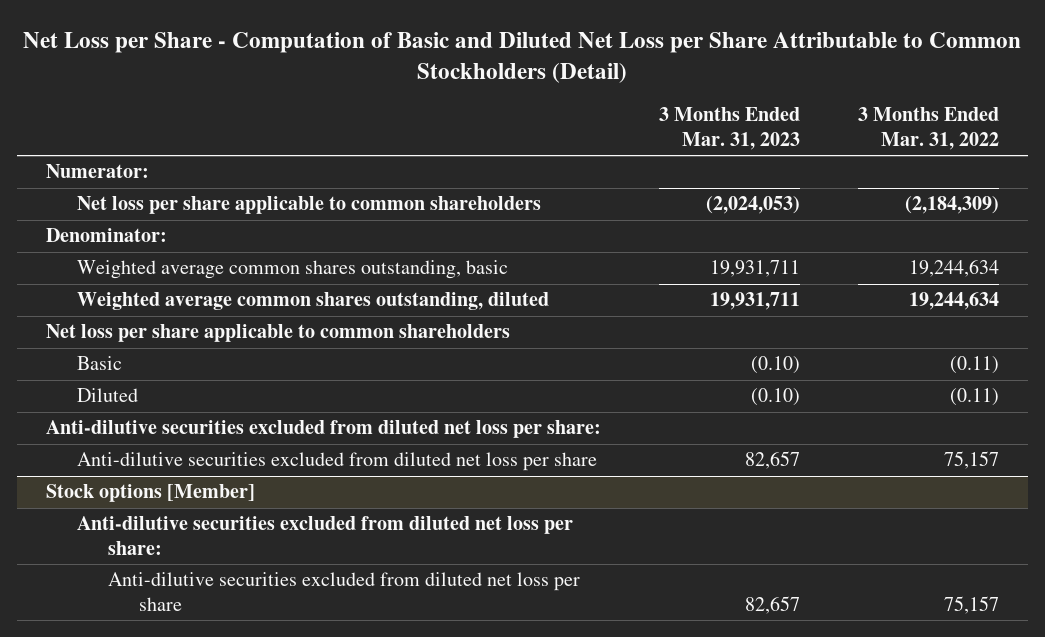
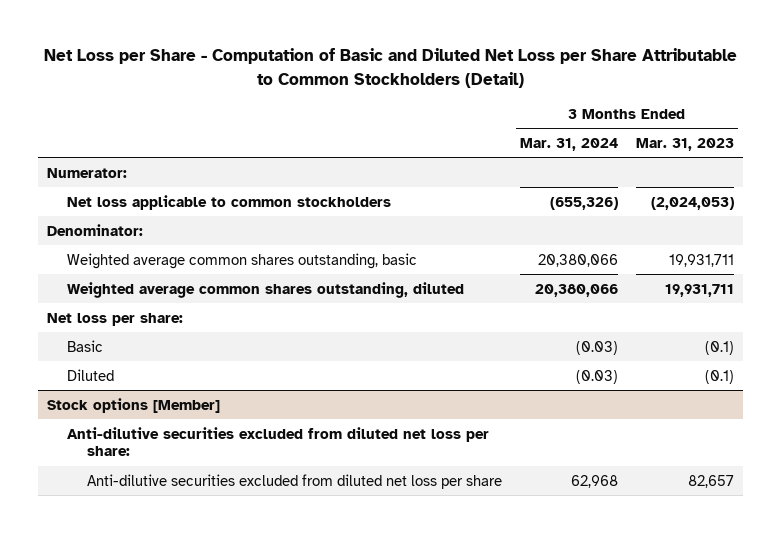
- | 3 Months Ended Mar. 31, 2023 | 3 Months Ended Mar. 31, 2022
+ | 3 Months Ended Mar. 31, 2024 | 3 Months Ended Mar. 31, 2023
- Net loss per share applicable to common shareholders | (2,024,053) | (2,184,309)
+ Net loss applicable to common stockholders | (655,326) | (2,024,053)
- Net loss per share applicable to common shareholders
- Basic | (0.10) | (0.11)
- Diluted | (0.10) | (0.11)
- Anti-dilutive securities excluded from diluted net loss per share:
- Anti-dilutive securities excluded from diluted net loss per share | 82,657 | 75,157
+ Net loss per share:
+ Basic | (0.03) | (0.1)
+ Diluted | (0.03) | (0.1)

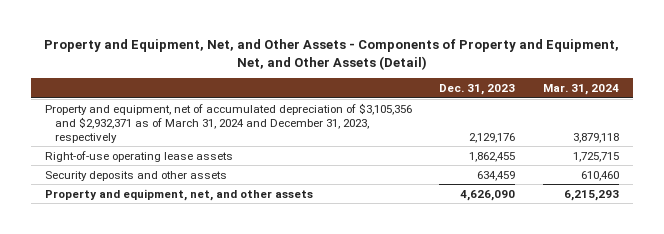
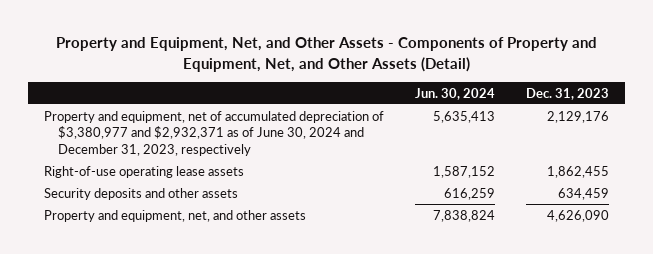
- | Dec. 31, 2023 | Mar. 31, 2024
+ | Jun. 30, 2024 | Dec. 31, 2023
- Property and equipment, net of accumulated depreciation of $3,105,356 and $2,932,371 as of March 31, 2024 and December 31, 2023, respectively | 2,129,176 | 3,879,118
+ Property and equipment, net of accumulated depreciation of $3,380,977 and $2,932,371 as of June 30, 2024 and December 31, 2023, respectively | 5,635,413 | 2,129,176

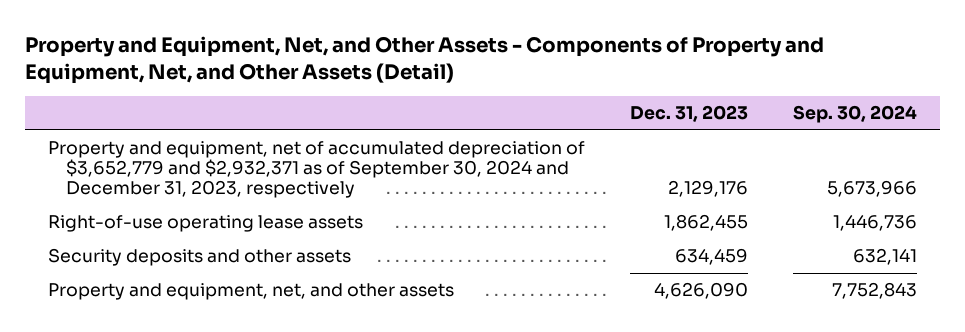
- | Jun. 30, 2024 | Dec. 31, 2023
+ | Dec. 31, 2023 | Sep. 30, 2024
- Property and equipment, net of accumulated depreciation of $3,380,977 and $2,932,371 as of June 30, 2024 and December 31, 2023, respectively | 5,635,413 | 2,129,176
+ Property and equipment, net of accumulated depreciation of $3,652,779 and $2,932,371 as of September 30, 2024 and December 31, 2023, respectively | 2,129,176 | 5,673,966

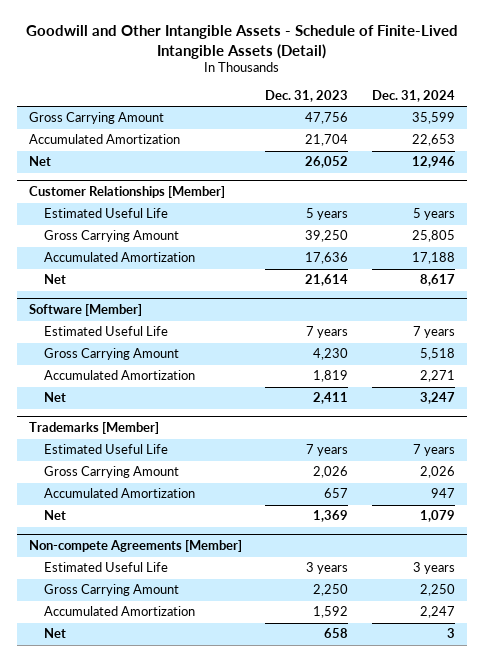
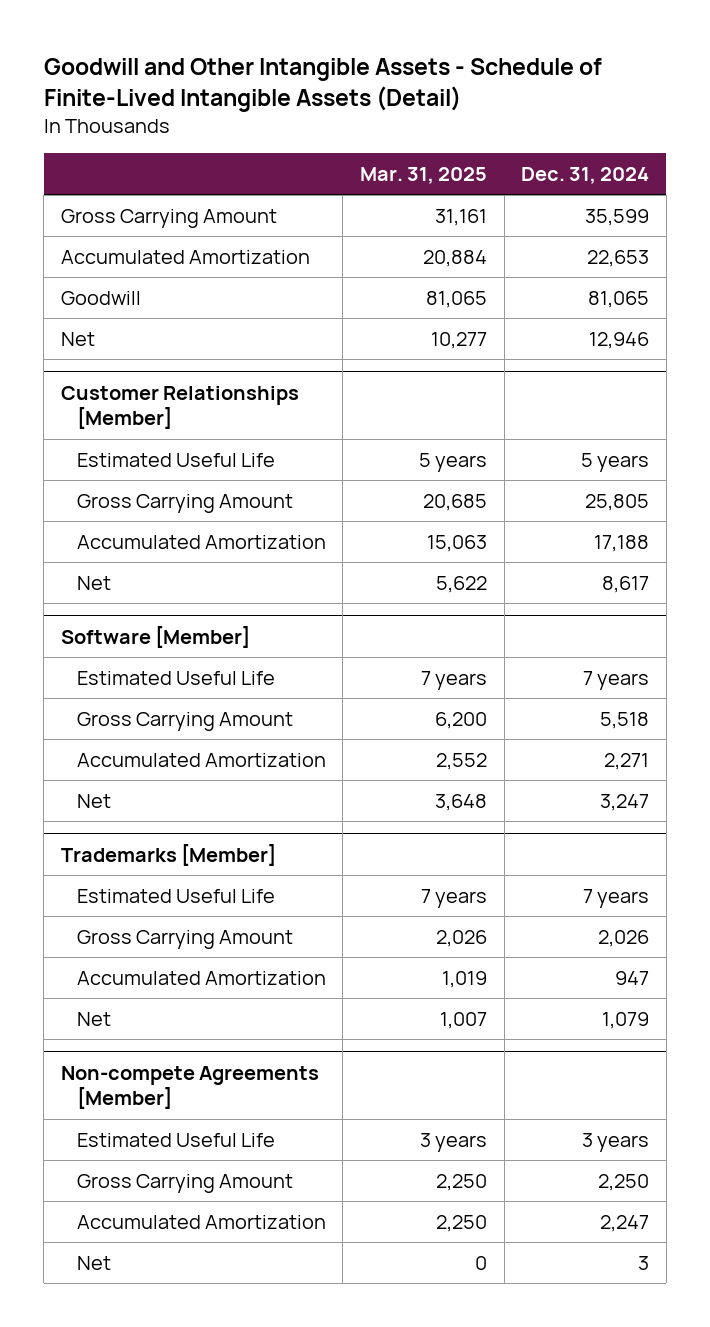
- | Dec. 31, 2023 | Dec. 31, 2024
+ | Mar. 31, 2025 | Dec. 31, 2024
+ Goodwill | 81,065 | 81,065

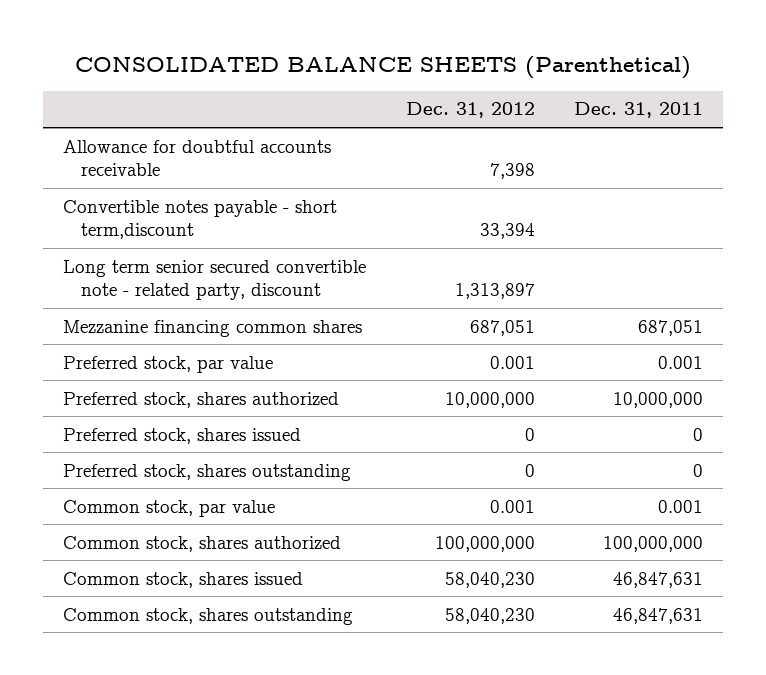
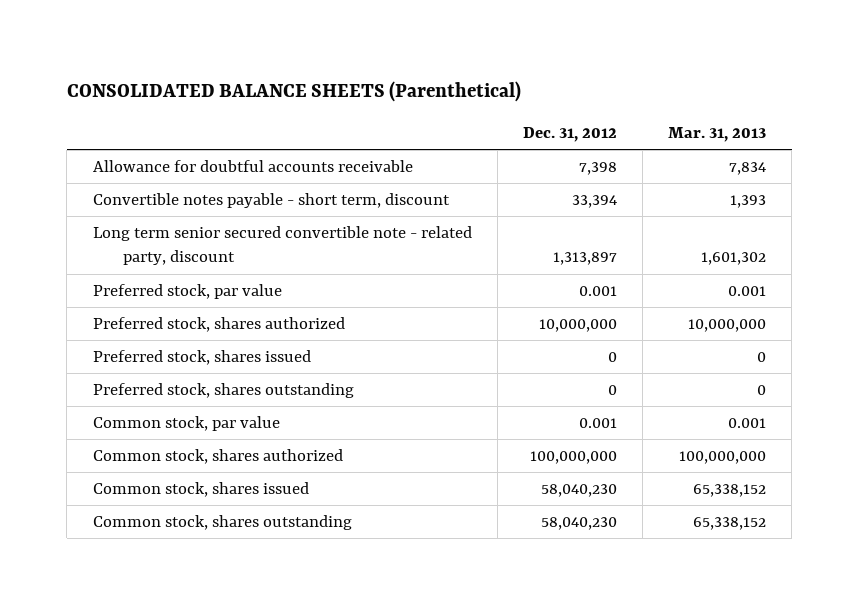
- | Dec. 31, 2012 | Dec. 31, 2011
+ | Dec. 31, 2012 | Mar. 31, 2013
- Convertible notes payable - short term,discount | 33,394 |
+ Convertible notes payable - short term, discount | 33,394 | 1,393
- Mezzanine financing common shares | 687,051 | 687,051

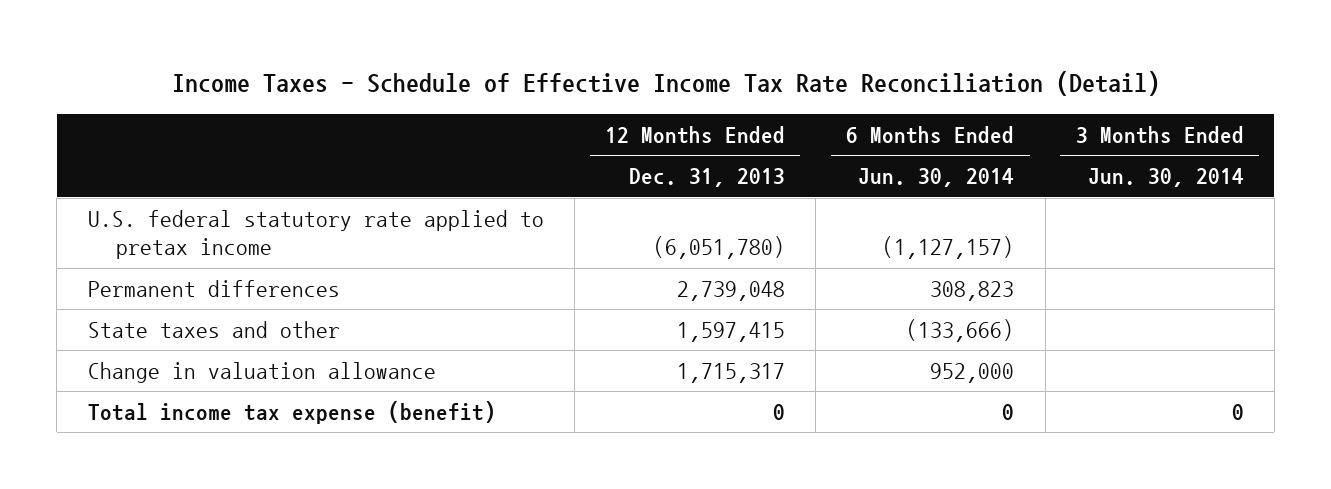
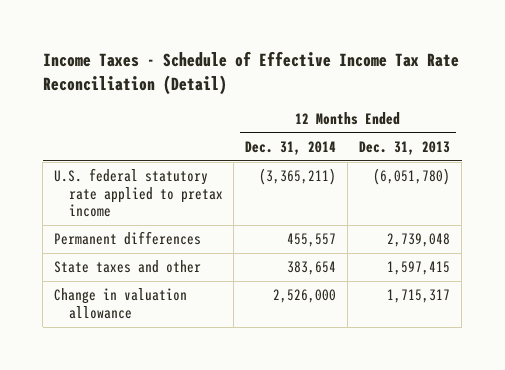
- | 12 Months Ended Dec. 31, 2013 | 6 Months Ended Jun. 30, 2014 | 3 Months Ended Jun. 30, 2014
+ | 12 Months Ended Dec. 31, 2014 | 12 Months Ended Dec. 31, 2013
- Total income tax expense (benefit) | 0 | 0 | 0

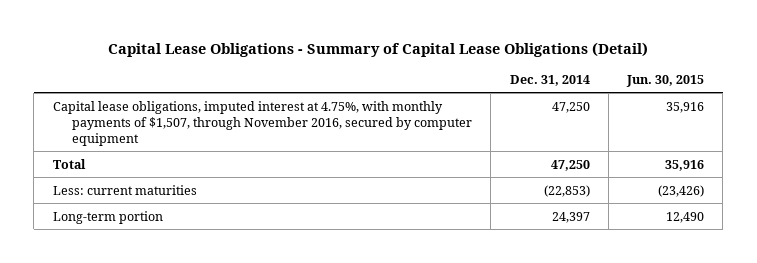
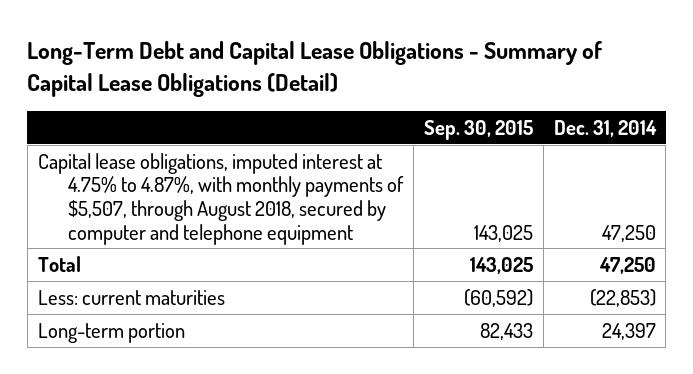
- Capital Lease Obligations - Summary of Capital Lease Obligations (Detail)
+ Long-Term Debt and Capital Lease Obligations - Summary of Capital Lease Obligations (Detail)
- | Dec. 31, 2014 | Jun. 30, 2015
+ | Sep. 30, 2015 | Dec. 31, 2014
- Capital lease obligations, imputed interest at 4.75%, with monthly payments of $1,507, through November 2016, secured by computer equipment | 47,250 | 35,916
+ Capital lease obligations, imputed interest at 4.75% to 4.87%, with monthly payments of $5,507, through August 2018, secured by computer and telephone equipment | 143,025 | 47,250

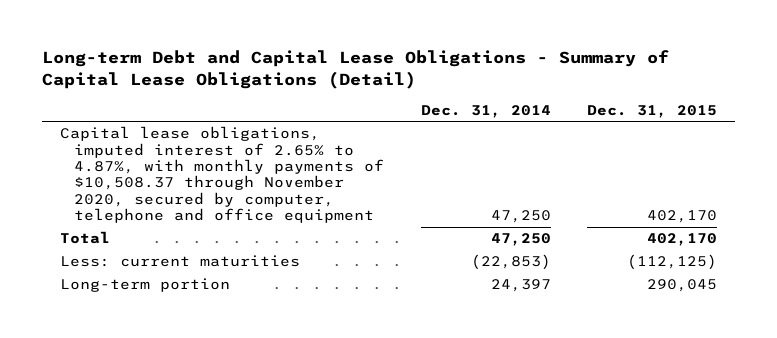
- Long-Term Debt and Capital Lease Obligations - Summary of Capital Lease Obligations (Detail)
+ Long-term Debt and Capital Lease Obligations - Summary of Capital Lease Obligations (Detail)
- | Sep. 30, 2015 | Dec. 31, 2014
+ | Dec. 31, 2014 | Dec. 31, 2015
- Capital lease obligations, imputed interest at 4.75% to 4.87%, with monthly payments of $5,507, through August 2018, secured by computer and telephone equipment | 143,025 | 47,250
+ Capital lease obligations, imputed interest of 2.65% to 4.87%, with monthly payments of $10,508.37 through November 2020, secured by computer, telephone and office equipment | 47,250 | 402,170

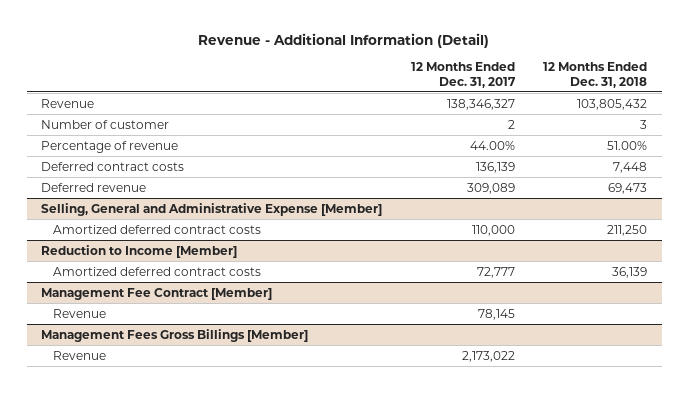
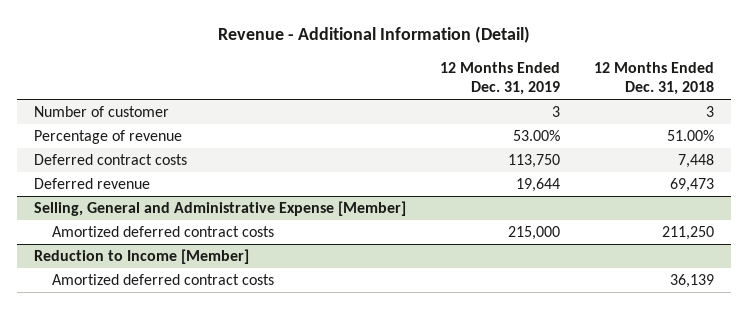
- | 12 Months Ended Dec. 31, 2017 | 12 Months Ended Dec. 31, 2018
+ | 12 Months Ended Dec. 31, 2019 | 12 Months Ended Dec. 31, 2018
- Revenue | 138,346,327 | 103,805,432
- Management Fee Contract [Member]
- Revenue | 78,145 |
- Management Fees Gross Billings [Member]
- Revenue | 2,173,022 |

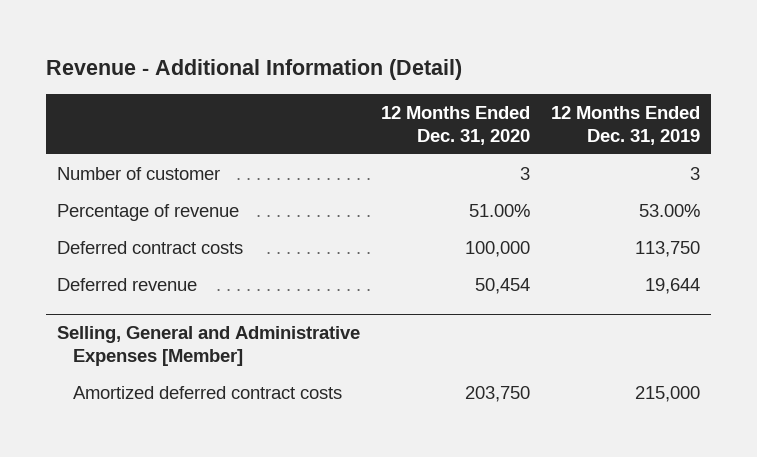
- | 12 Months Ended Dec. 31, 2019 | 12 Months Ended Dec. 31, 2018
+ | 12 Months Ended Dec. 31, 2020 | 12 Months Ended Dec. 31, 2019
- Selling, General and Administrative Expense [Member]
+ Selling, General and Administrative Expenses [Member]
- Reduction to Income [Member]
- Amortized deferred contract costs | | 36,139

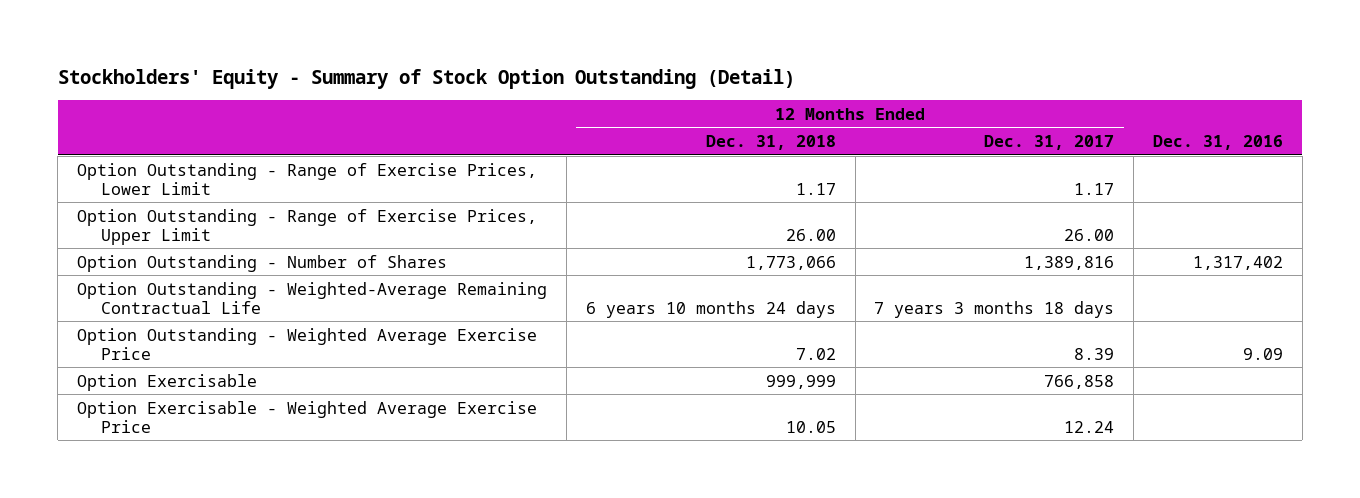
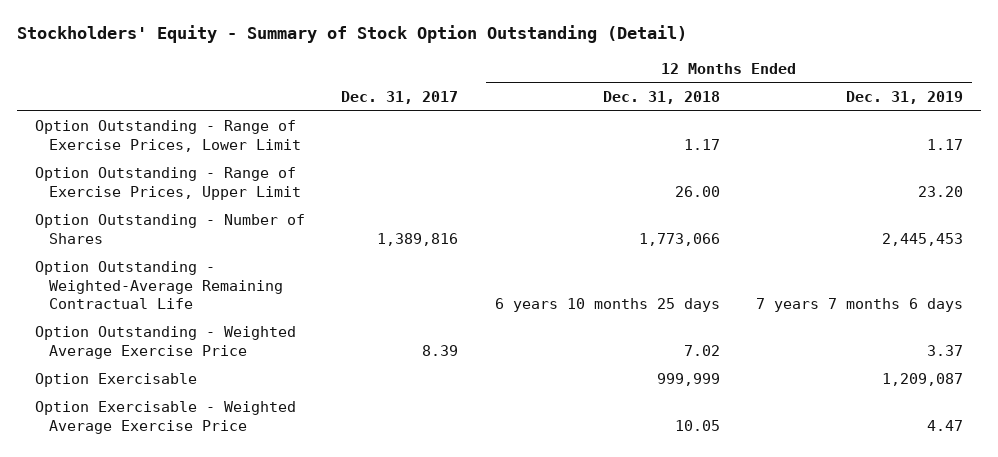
- | 12 Months Ended Dec. 31, 2018 | 12 Months Ended Dec. 31, 2017 | Dec. 31, 2016
+ | Dec. 31, 2017 | 12 Months Ended Dec. 31, 2018 | 12 Months Ended Dec. 31, 2019
- Option Outstanding - Weighted-Average Remaining Contractual Life | 6 years 10 months 24 days | 7 years 3 months 18 days |
+ Option Outstanding - Weighted-Average Remaining Contractual Life | | 6 years 10 months 25 days | 7 years 7 months 6 days

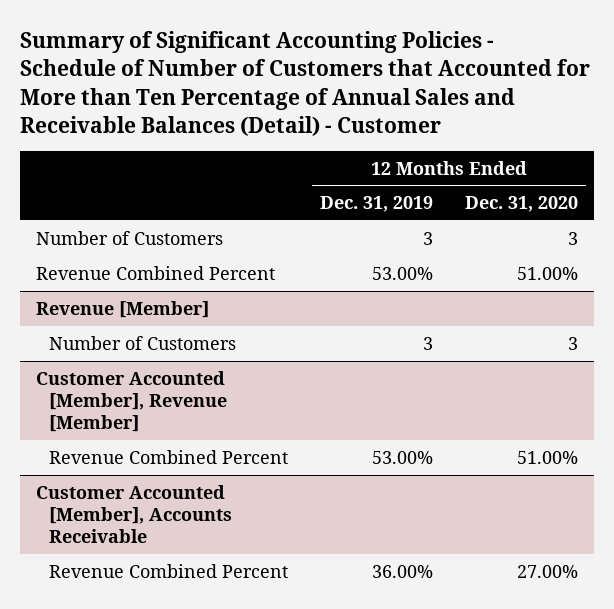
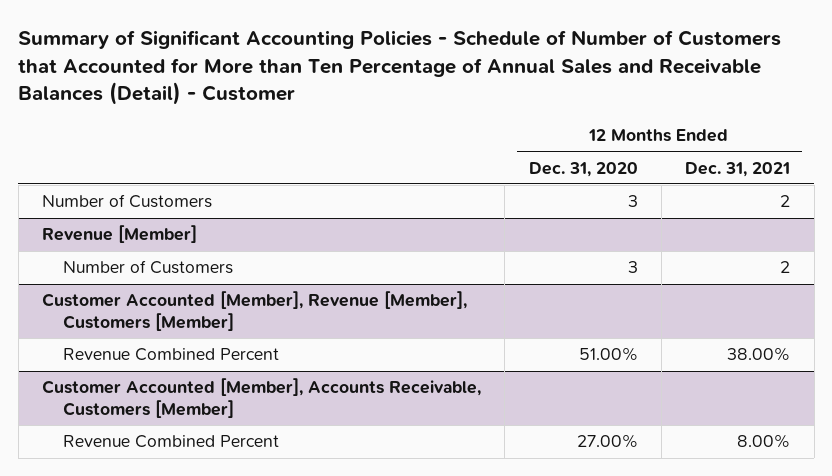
- | 12 Months Ended Dec. 31, 2019 | 12 Months Ended Dec. 31, 2020
+ | 12 Months Ended Dec. 31, 2020 | 12 Months Ended Dec. 31, 2021
- Revenue Combined Percent | 53.00% | 51.00%
- Customer Accounted [Member], Revenue [Member]
+ Customer Accounted [Member], Revenue [Member], Customers [Member]
- Customer Accounted [Member], Accounts Receivable
+ Customer Accounted [Member], Accounts Receivable, Customers [Member]

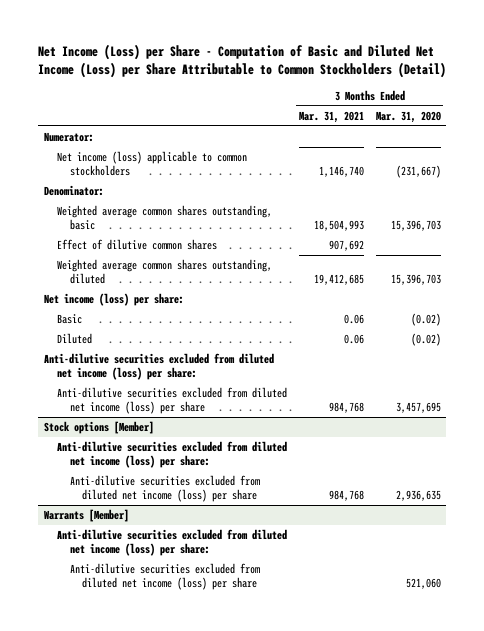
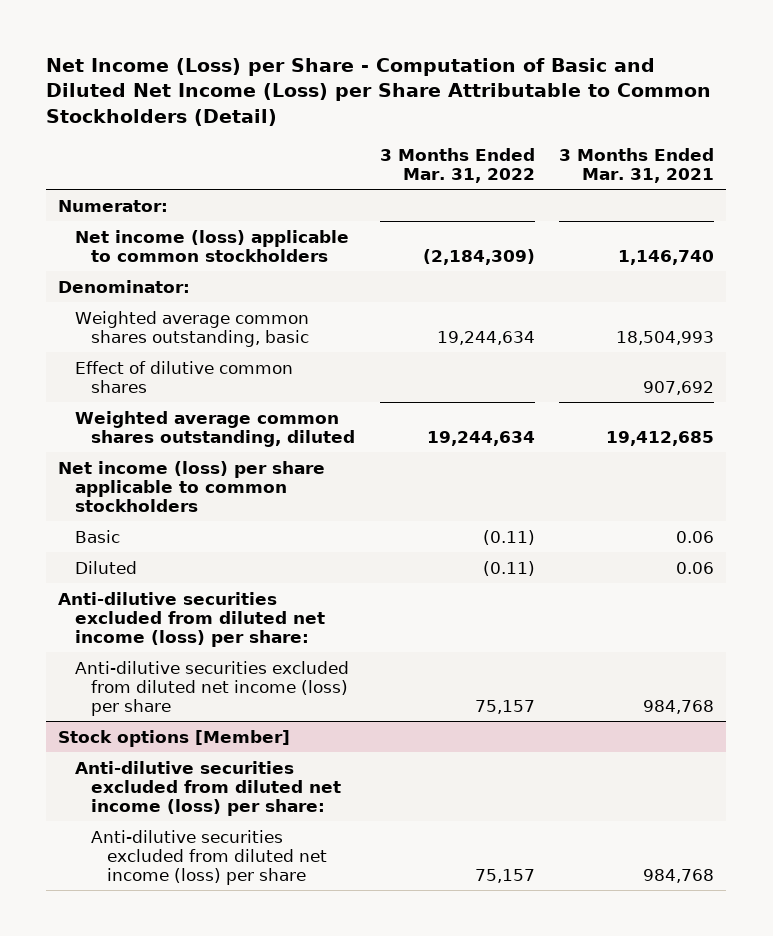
- | 3 Months Ended Mar. 31, 2021 | 3 Months Ended Mar. 31, 2020
+ | 3 Months Ended Mar. 31, 2022 | 3 Months Ended Mar. 31, 2021
- Net income (loss) per share:
+ Net income (loss) per share applicable to common stockholders
- Warrants [Member]
- Anti-dilutive securities excluded from diluted net income (loss) per share:
- Anti-dilutive securities excluded from diluted net income (loss) per share | | 521,060

